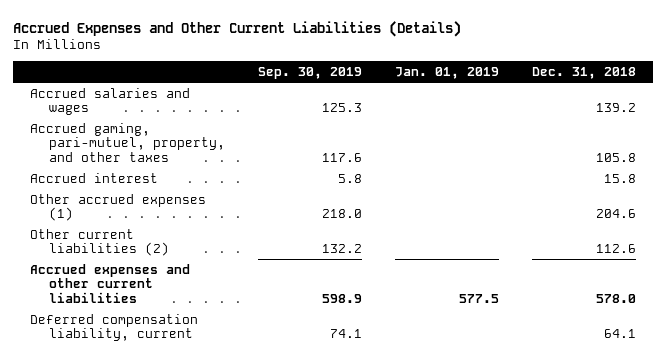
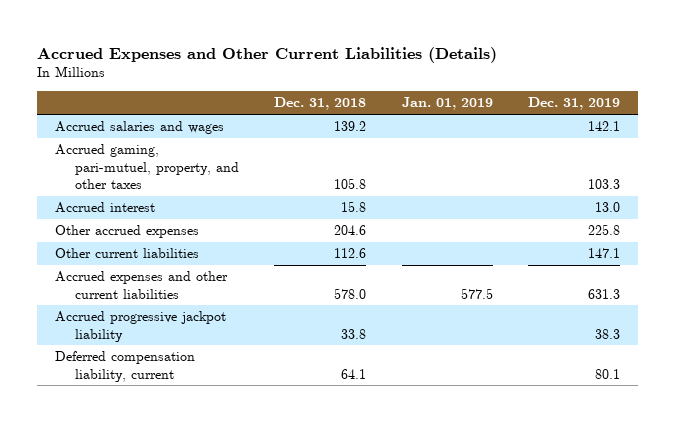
- | Sep. 30, 2019 | Jan. 01, 2019 | Dec. 31, 2018
+ | Dec. 31, 2018 | Jan. 01, 2019 | Dec. 31, 2019
- Other accrued expenses (1) | 218.0 | | 204.6
- Other current liabilities (2) | 132.2 | | 112.6
+ Other accrued expenses | 204.6 | | 225.8
+ Other current liabilities | 112.6 | | 147.1
+ Accrued progressive jackpot liability | 33.8 | | 38.3

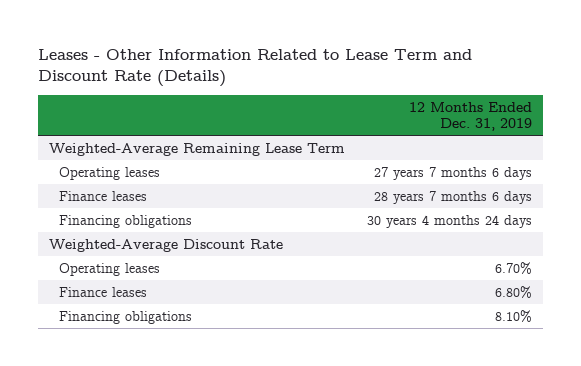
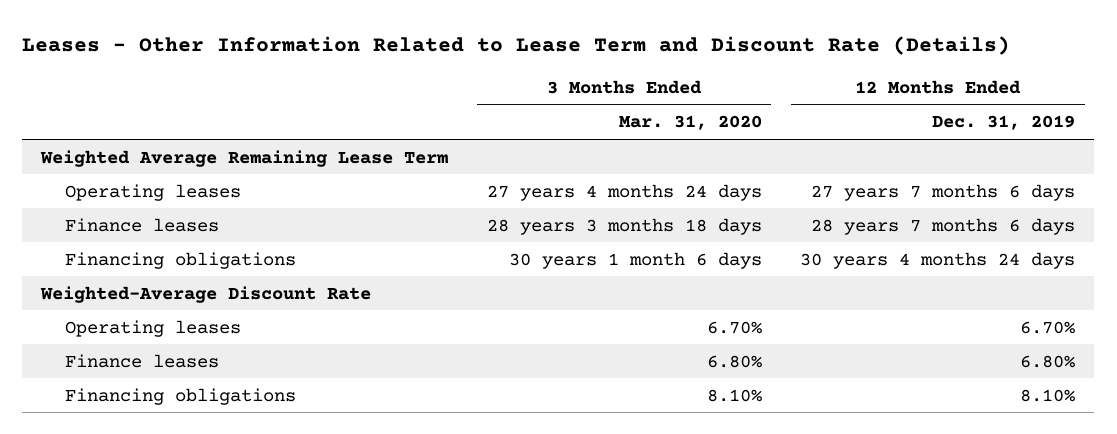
- | 12 Months Ended Dec. 31, 2019
+ | 3 Months Ended Mar. 31, 2020 | 12 Months Ended Dec. 31, 2019
- Weighted-Average Remaining Lease Term
+ Weighted Average Remaining Lease Term

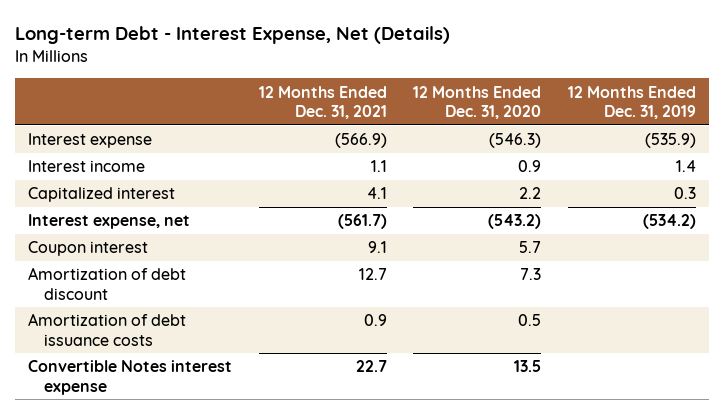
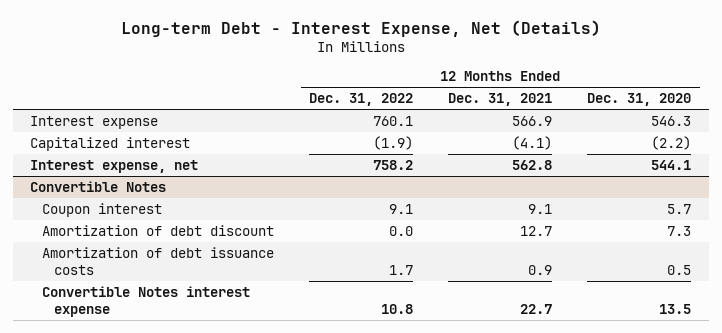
- | 12 Months Ended Dec. 31, 2021 | 12 Months Ended Dec. 31, 2020 | 12 Months Ended Dec. 31, 2019
+ | 12 Months Ended Dec. 31, 2022 | 12 Months Ended Dec. 31, 2021 | 12 Months Ended Dec. 31, 2020
- Interest expense | (566.9) | (546.3) | (535.9)
- Interest income | 1.1 | 0.9 | 1.4
- Capitalized interest | 4.1 | 2.2 | 0.3
- Interest expense, net | (561.7) | (543.2) | (534.2)
+ Interest expense | 760.1 | 566.9 | 546.3
+ Capitalized interest | (1.9) | (4.1) | (2.2)
+ Interest expense, net | 758.2 | 562.8 | 544.1
+ Convertible Notes

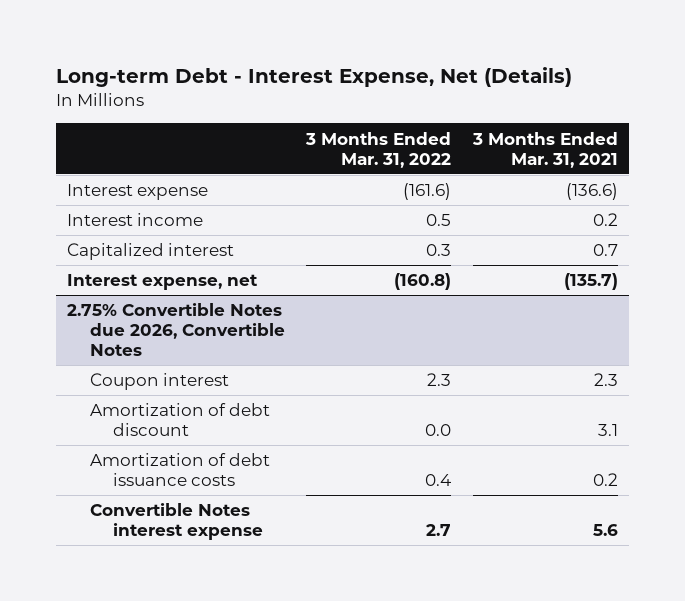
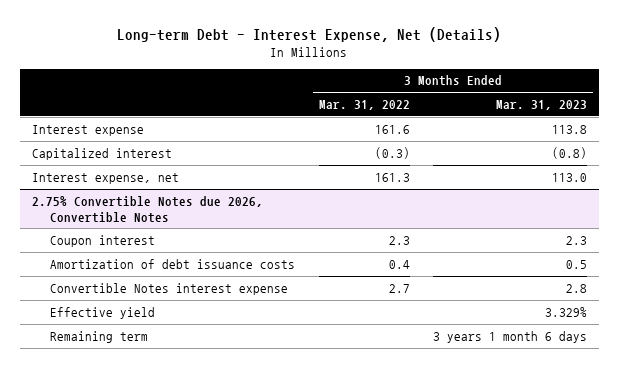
- | 3 Months Ended Mar. 31, 2022 | 3 Months Ended Mar. 31, 2021
+ | 3 Months Ended Mar. 31, 2022 | 3 Months Ended Mar. 31, 2023
- Interest expense | (161.6) | (136.6)
- Interest income | 0.5 | 0.2
- Capitalized interest | 0.3 | 0.7
- Interest expense, net | (160.8) | (135.7)
+ Interest expense | 161.6 | 113.8
+ Capitalized interest | (0.3) | (0.8)
+ Interest expense, net | 161.3 | 113.0
@ 2.75% Convertible Notes due 2026, Convertible Notes
- Amortization of debt discount | 0.0 | 3.1
+ Effective yield | | 3.329%
+ Remaining term | | 3 years 1 month 6 days

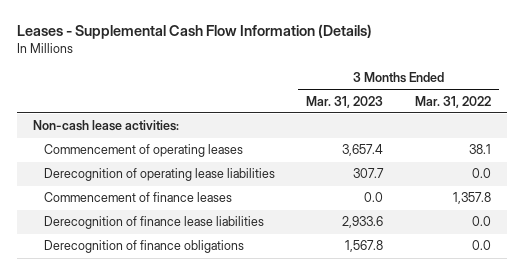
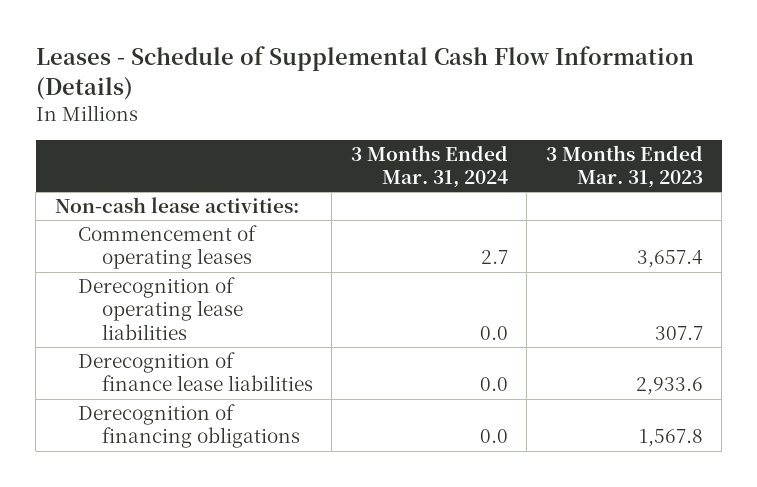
- Leases - Supplemental Cash Flow Information (Details)
+ Leases - Schedule of Supplemental Cash Flow Information (Details)
- | 3 Months Ended Mar. 31, 2023 | 3 Months Ended Mar. 31, 2022
+ | 3 Months Ended Mar. 31, 2024 | 3 Months Ended Mar. 31, 2023
- Commencement of finance leases | 0.0 | 1,357.8
- Derecognition of finance obligations | 1,567.8 | 0.0
+ Derecognition of financing obligations | 0.0 | 1,567.8

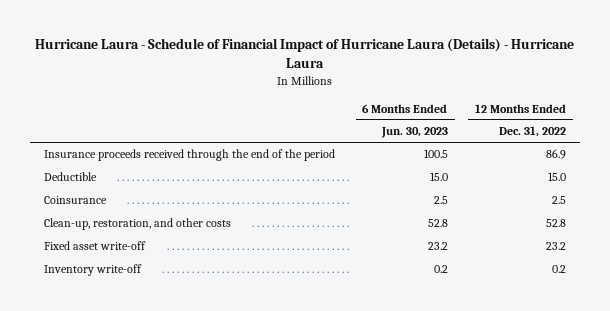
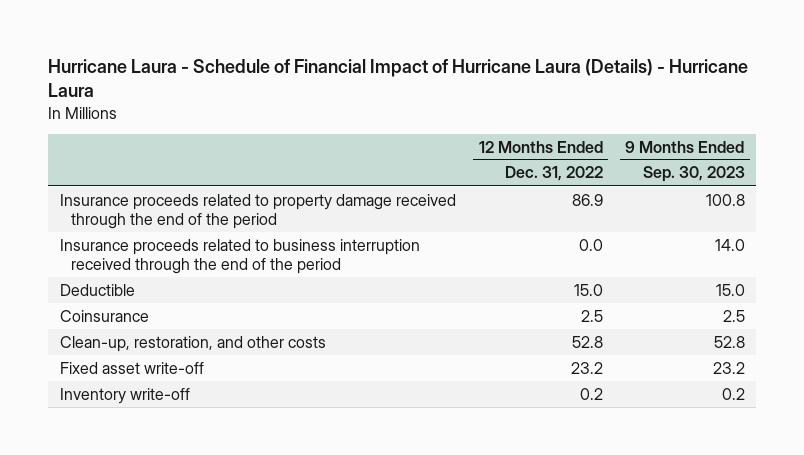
- | 6 Months Ended Jun. 30, 2023 | 12 Months Ended Dec. 31, 2022
+ | 12 Months Ended Dec. 31, 2022 | 9 Months Ended Sep. 30, 2023
- Insurance proceeds received through the end of the period | 100.5 | 86.9
+ Insurance proceeds related to property damage received through the end of the period | 86.9 | 100.8
+ Insurance proceeds related to business interruption received through the end of the period | 0.0 | 14.0

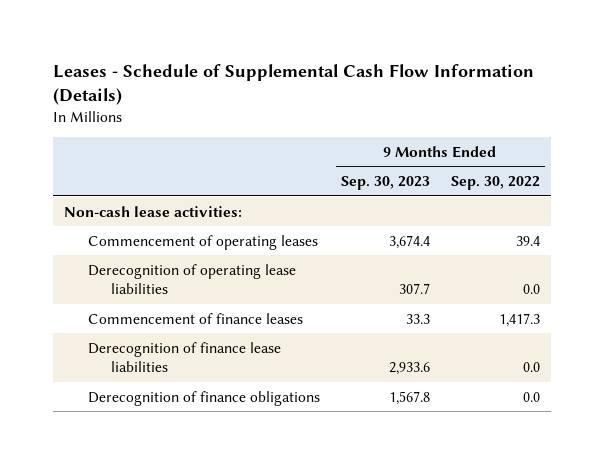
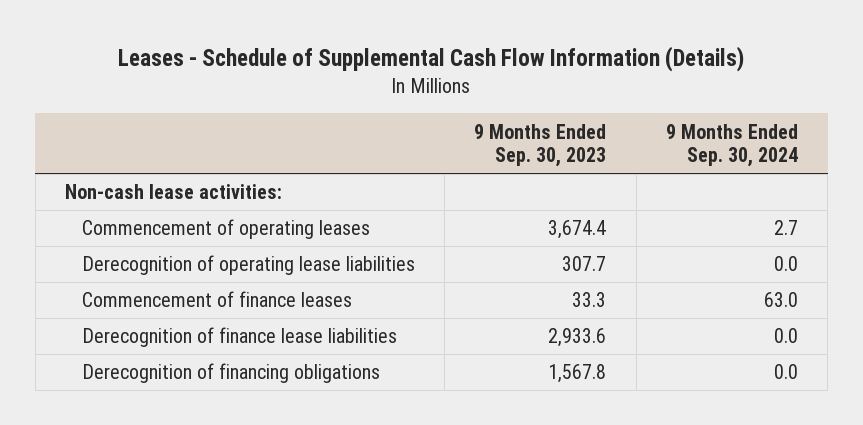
- | 9 Months Ended Sep. 30, 2023 | 9 Months Ended Sep. 30, 2022
+ | 9 Months Ended Sep. 30, 2023 | 9 Months Ended Sep. 30, 2024
- Derecognition of finance obligations | 1,567.8 | 0.0
+ Derecognition of financing obligations | 1,567.8 | 0.0

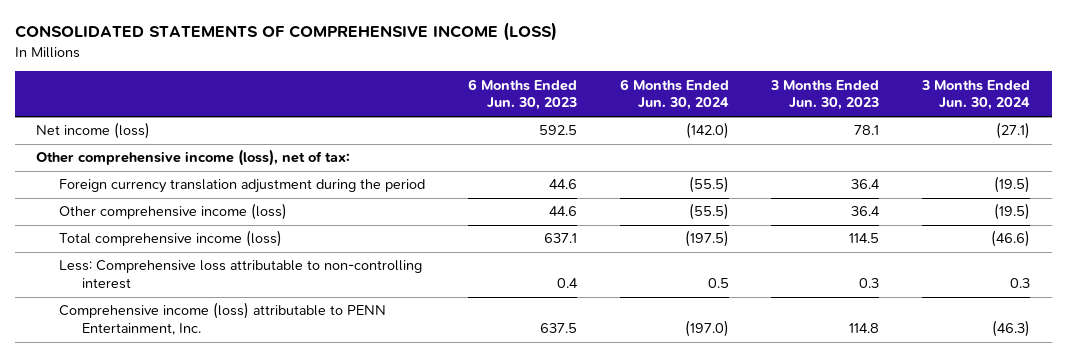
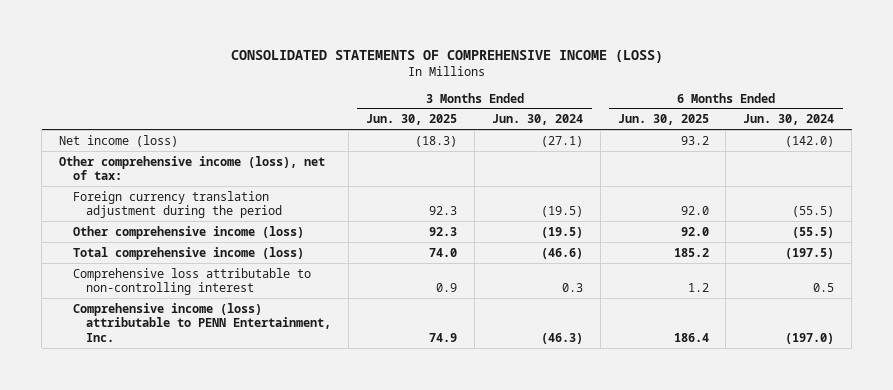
- | 6 Months Ended Jun. 30, 2023 | 6 Months Ended Jun. 30, 2024 | 3 Months Ended Jun. 30, 2023 | 3 Months Ended Jun. 30, 2024
+ | 3 Months Ended Jun. 30, 2025 | 3 Months Ended Jun. 30, 2024 | 6 Months Ended Jun. 30, 2025 | 6 Months Ended Jun. 30, 2024
- Less: Comprehensive loss attributable to non-controlling interest | 0.4 | 0.5 | 0.3 | 0.3
+ Comprehensive loss attributable to non-controlling interest | 0.9 | 0.3 | 1.2 | 0.5

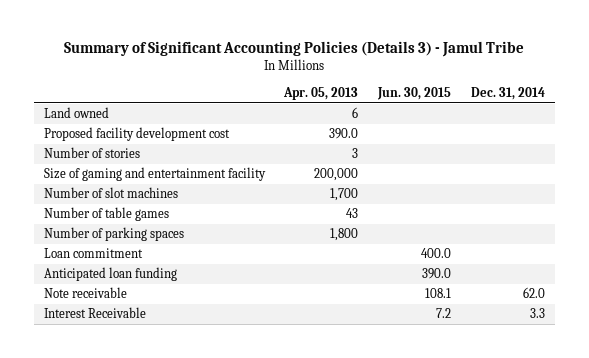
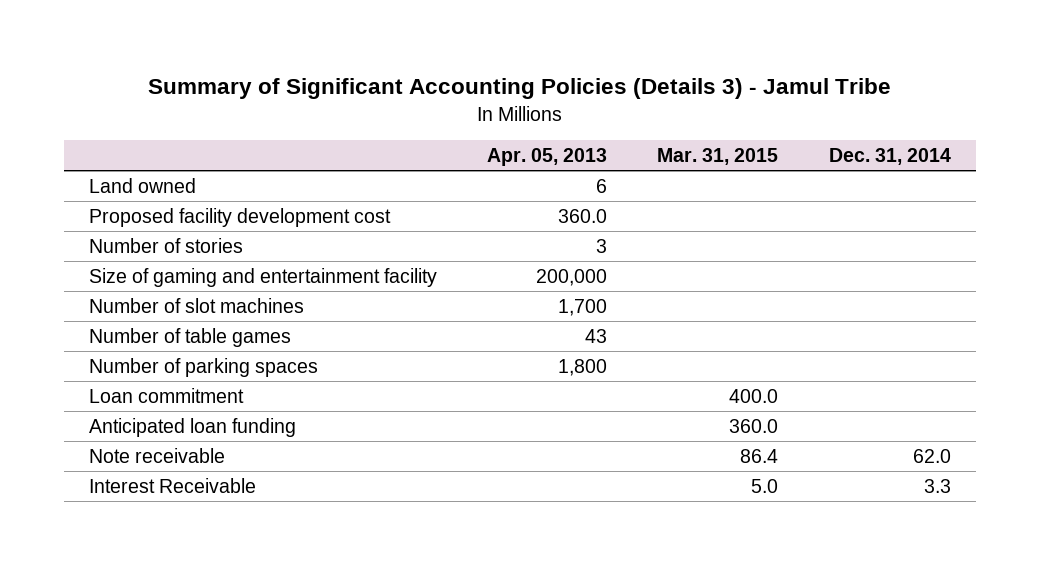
- | Apr. 05, 2013 | Jun. 30, 2015 | Dec. 31, 2014
+ | Apr. 05, 2013 | Mar. 31, 2015 | Dec. 31, 2014
- Proposed facility development cost | 390.0 | |
+ Proposed facility development cost | 360.0 | |

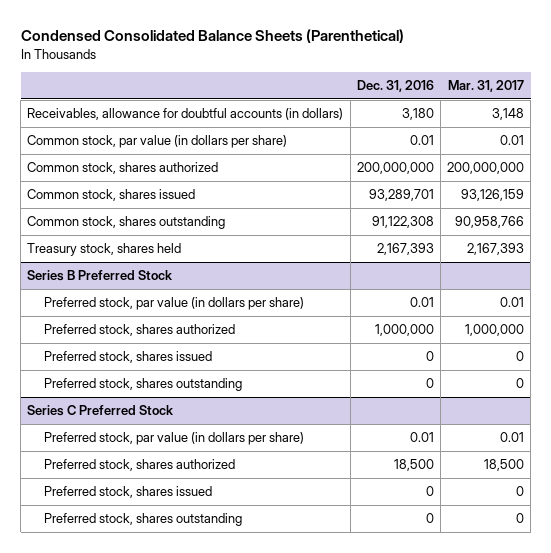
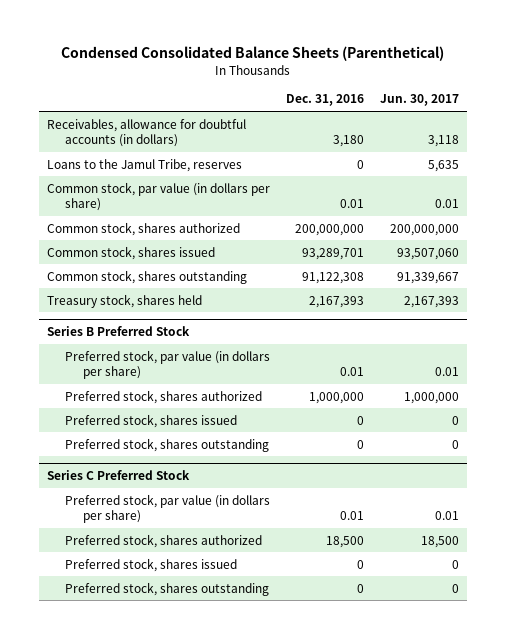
- | Dec. 31, 2016 | Mar. 31, 2017
+ | Dec. 31, 2016 | Jun. 30, 2017
+ Loans to the Jamul Tribe, reserves | 0 | 5,635

